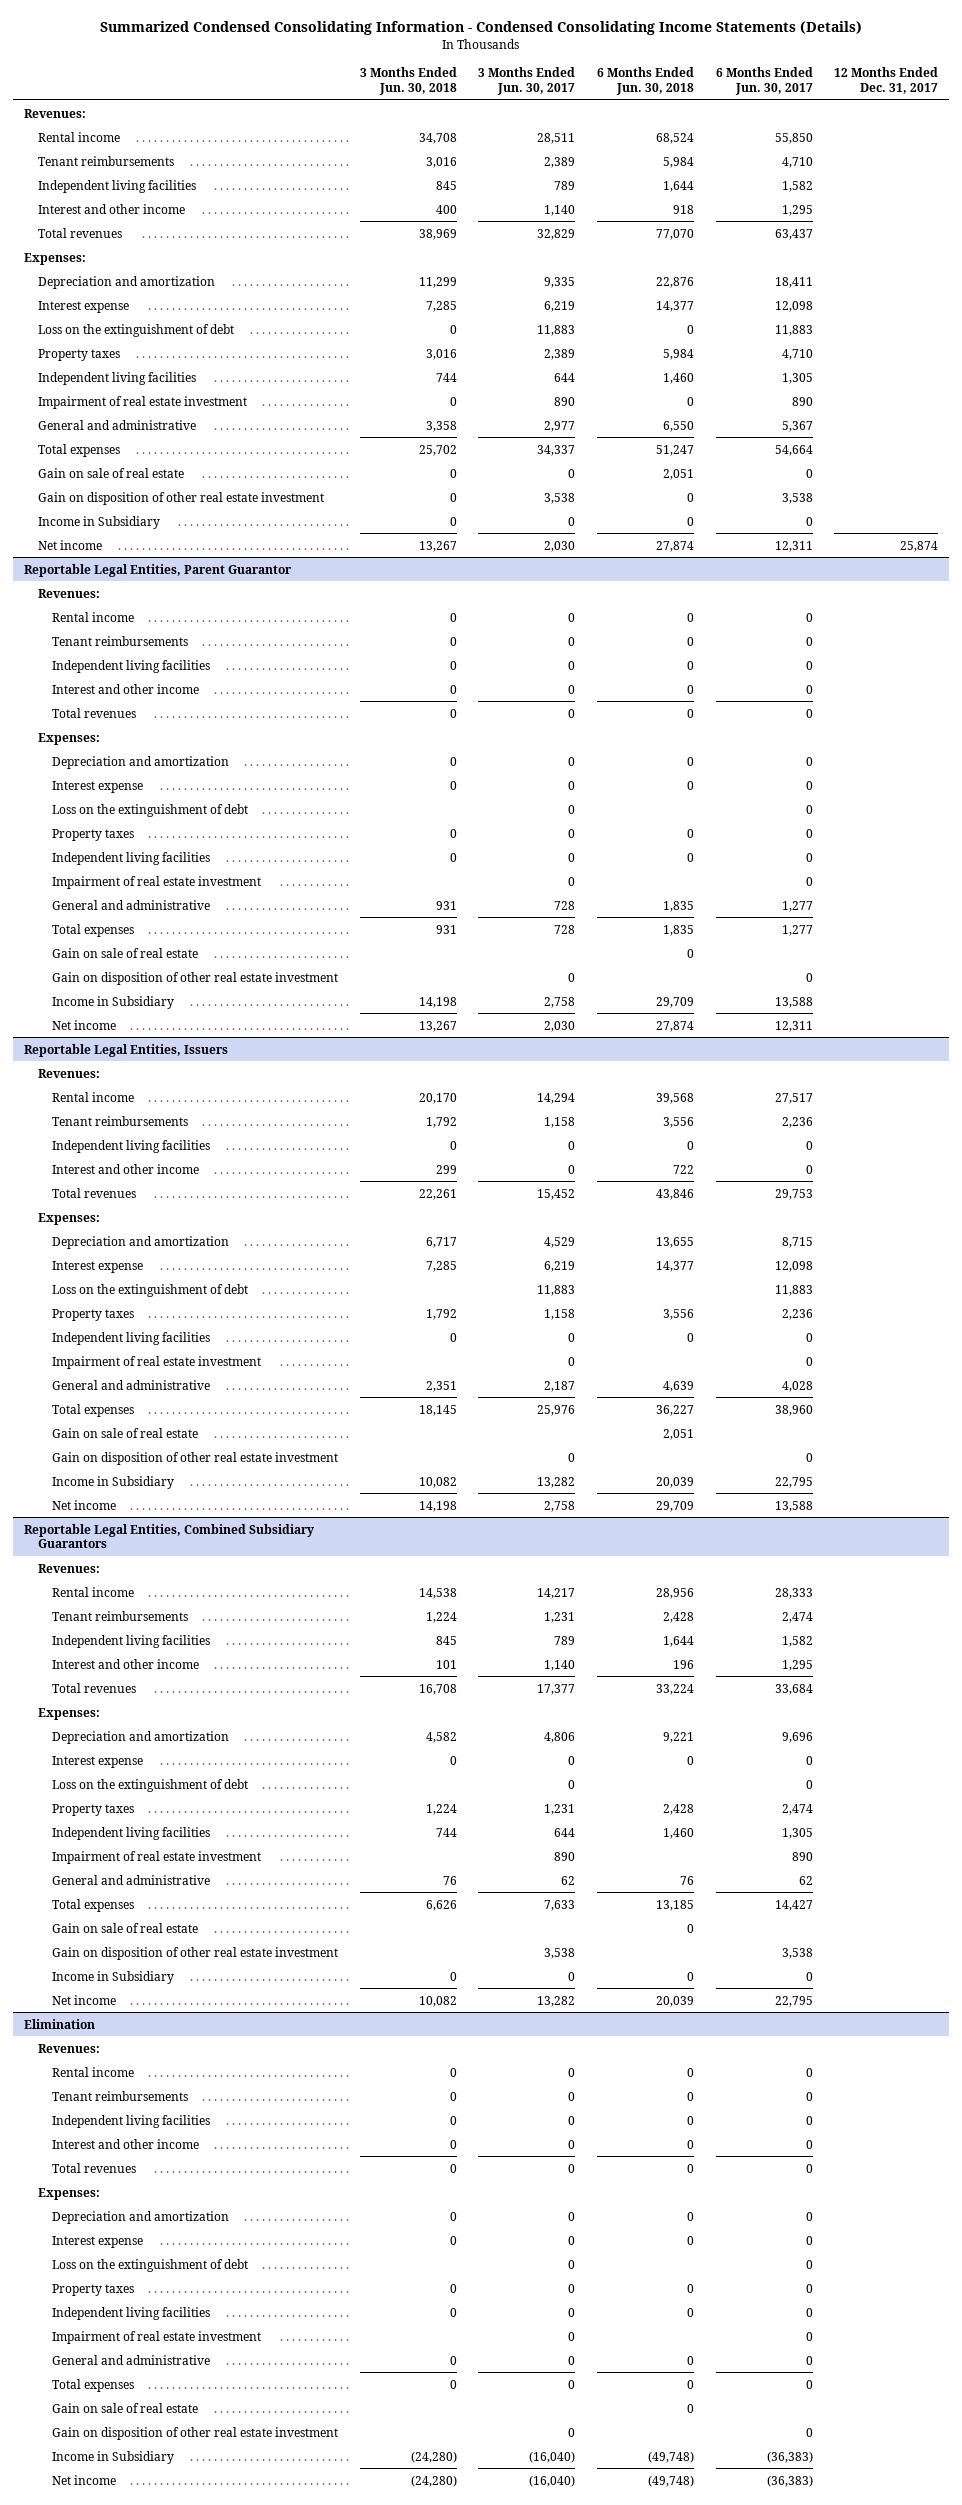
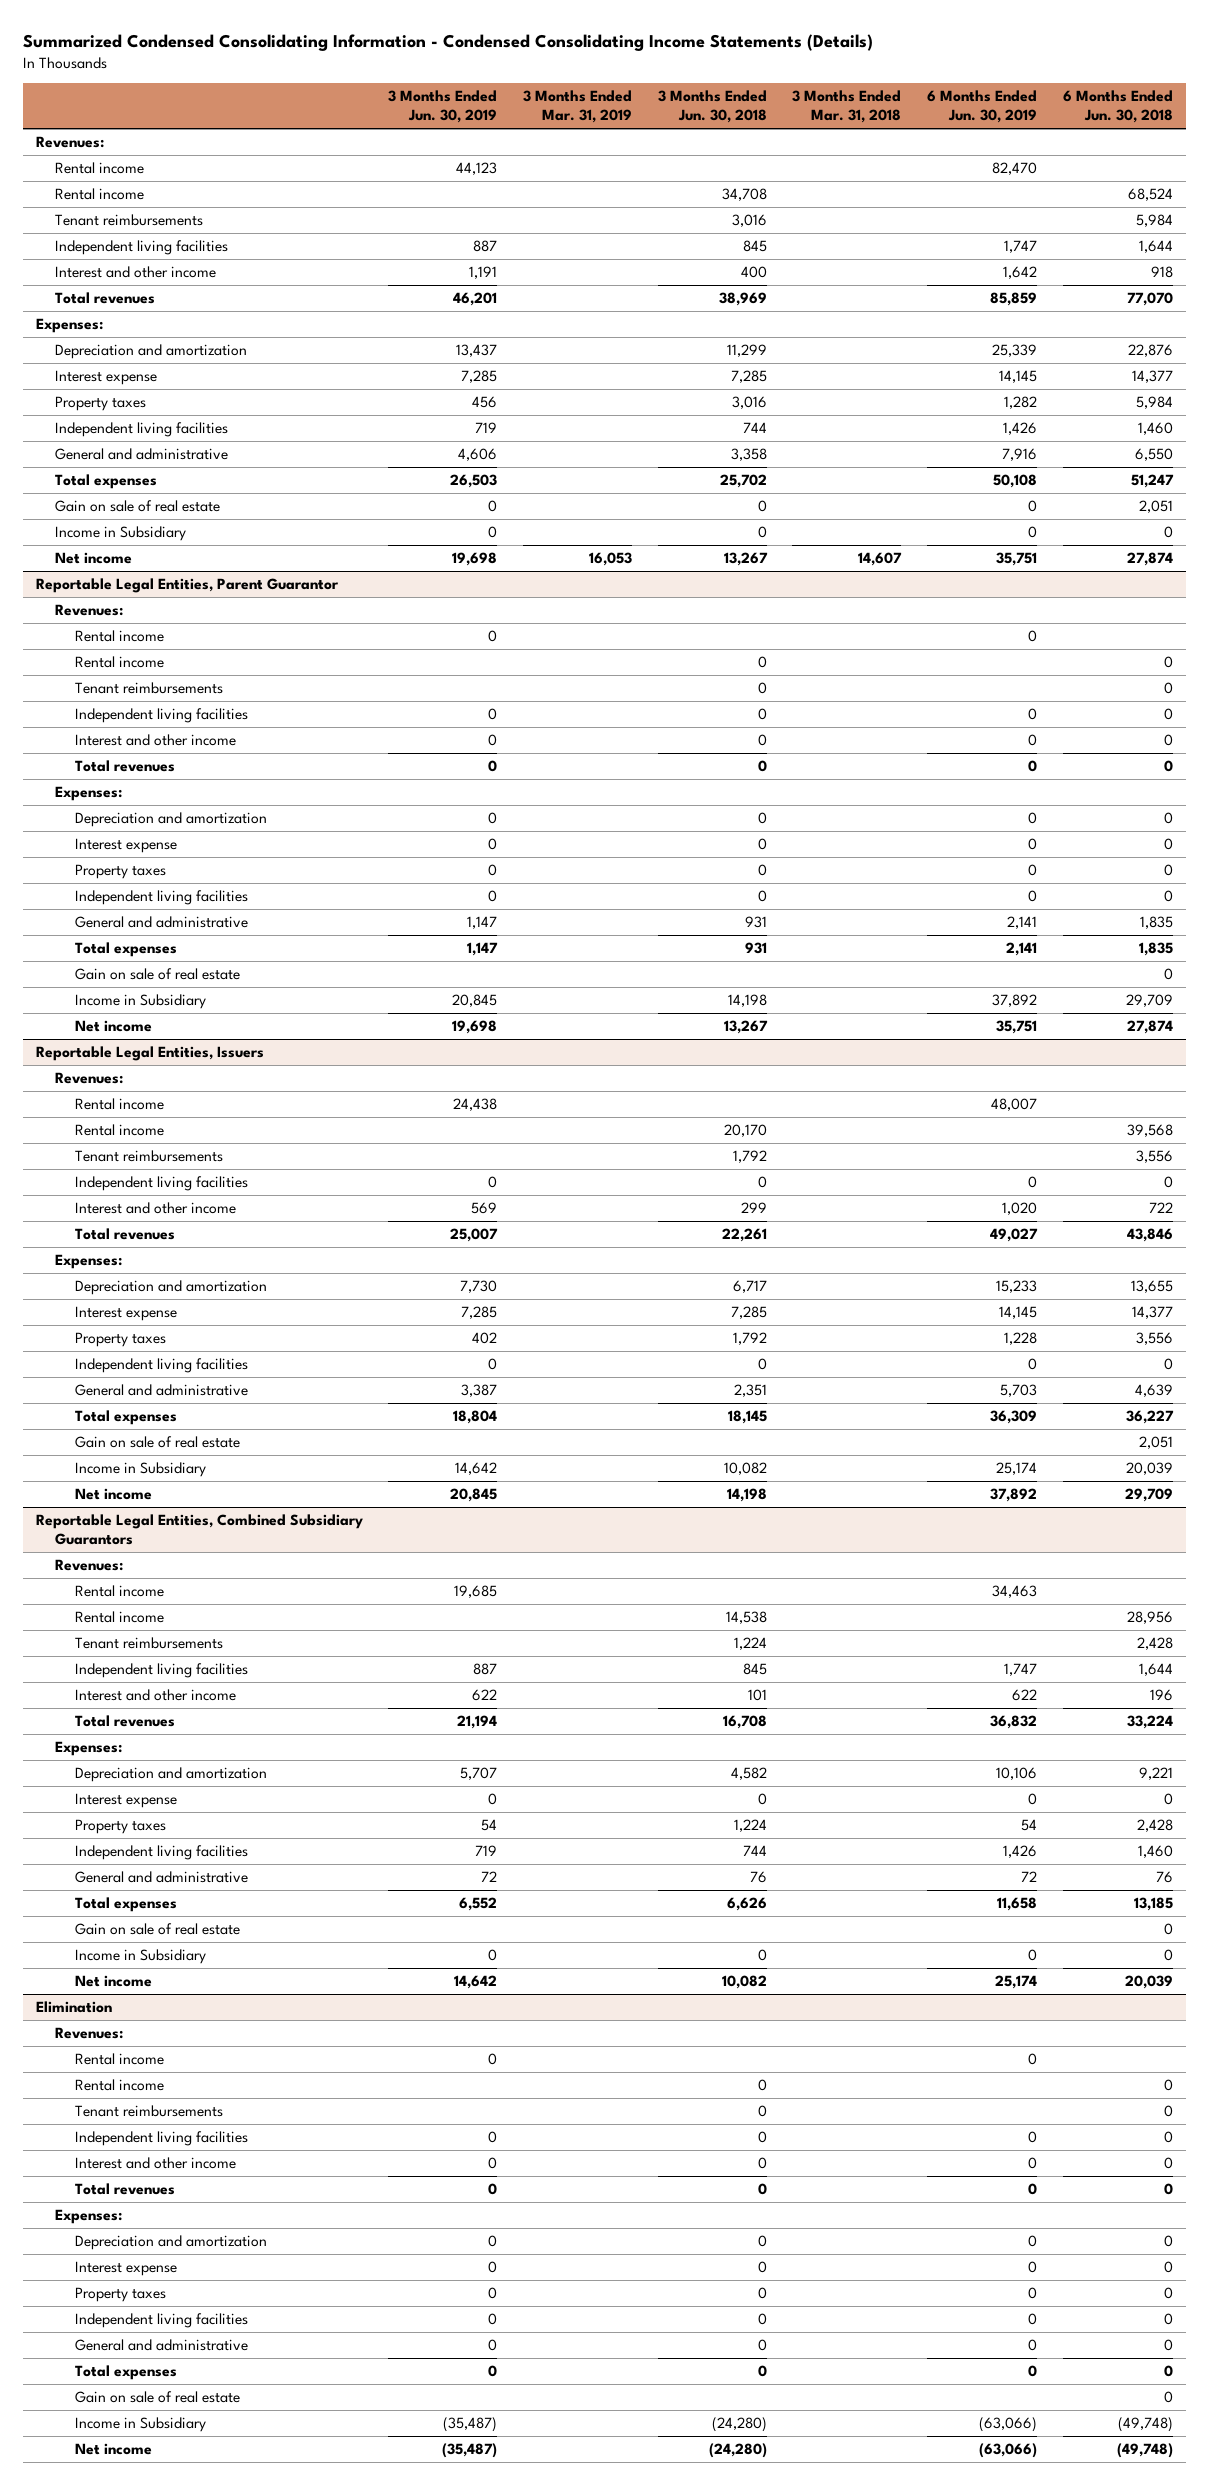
- | 3 Months Ended Jun. 30, 2018 | 3 Months Ended Jun. 30, 2017 | 6 Months Ended Jun. 30, 2018 | 6 Months Ended Jun. 30, 2017 | 12 Months Ended Dec. 31, 2017
+ | 3 Months Ended Jun. 30, 2019 | 3 Months Ended Mar. 31, 2019 | 3 Months Ended Jun. 30, 2018 | 3 Months Ended Mar. 31, 2018 | 6 Months Ended Jun. 30, 2019 | 6 Months Ended Jun. 30, 2018
+ Rental income | 44,123 | | | | 82,470 |
- Loss on the extinguishment of debt | 0 | 11,883 | 0 | 11,883 |
- Impairment of real estate investment | 0 | 890 | 0 | 890 |
- Gain on disposition of other real estate investment | 0 | 3,538 | 0 | 3,538 |
@ Reportable Legal Entities, Parent Guarantor
+ Rental income | 0 | | | | 0 |
- Loss on the extinguishment of debt | | 0 | | 0 |
- Impairment of real estate investment | | 0 | | 0 |
- Gain on disposition of other real estate investment | | 0 | | 0 |
@ Reportable Legal Entities, Issuers
+ Rental income | 24,438 | | | | 48,007 |
- Loss on the extinguishment of debt | | 11,883 | | 11,883 |
- Impairment of real estate investment | | 0 | | 0 |
- Gain on disposition of other real estate investment | | 0 | | 0 |
@ Reportable Legal Entities, Combined Subsidiary Guarantors
+ Rental income | 19,685 | | | | 34,463 |
- Loss on the extinguishment of debt | | 0 | | 0 |
- Impairment of real estate investment | | 890 | | 890 |
- Gain on disposition of other real estate investment | | 3,538 | | 3,538 |
@ Elimination
+ Rental income | 0 | | | | 0 |
- Loss on the extinguishment of debt | | 0 | | 0 |
- Impairment of real estate investment | | 0 | | 0 |
- Gain on disposition of other real estate investment | | 0 | | 0 |

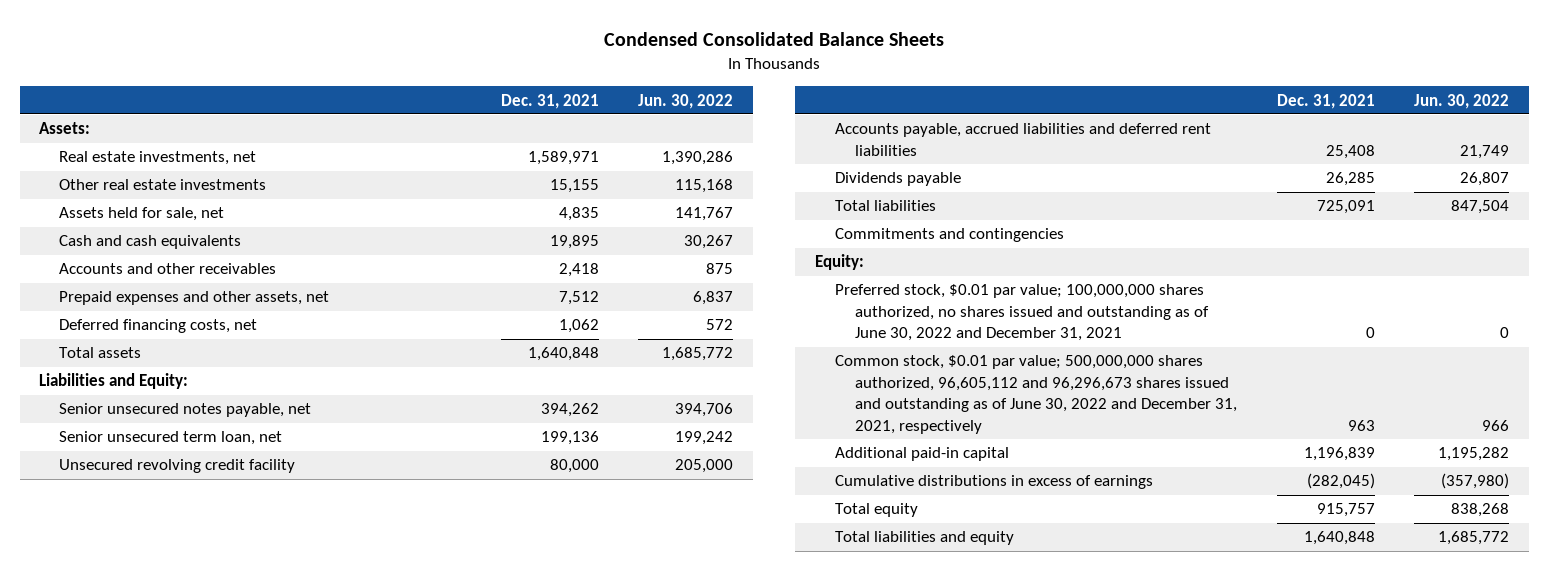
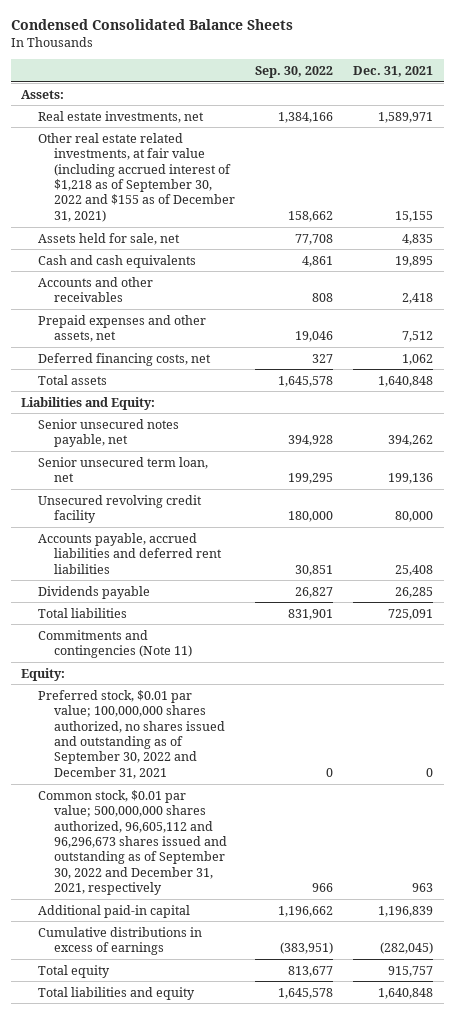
- | Dec. 31, 2021 | Jun. 30, 2022
+ | Sep. 30, 2022 | Dec. 31, 2021
- Other real estate investments | 15,155 | 115,168
+ Other real estate related investments, at fair value (including accrued interest of $1,218 as of September 30, 2022 and $155 as of December 31, 2021) | 158,662 | 15,155
- Commitments and contingencies
+ Commitments and contingencies (Note 11)
- Preferred stock, $0.01 par value; 100,000,000 shares authorized, no shares issued and outstanding as of June 30, 2022 and December 31, 2021 | 0 | 0
- Common stock, $0.01 par value; 500,000,000 shares authorized, 96,605,112 and 96,296,673 shares issued and outstanding as of June 30, 2022 and December 31, 2021, respectively | 963 | 966
+ Preferred stock, $0.01 par value; 100,000,000 shares authorized, no shares issued and outstanding as of September 30, 2022 and December 31, 2021 | 0 | 0
+ Common stock, $0.01 par value; 500,000,000 shares authorized, 96,605,112 and 96,296,673 shares issued and outstanding as of September 30, 2022 and December 31, 2021, respectively | 966 | 963

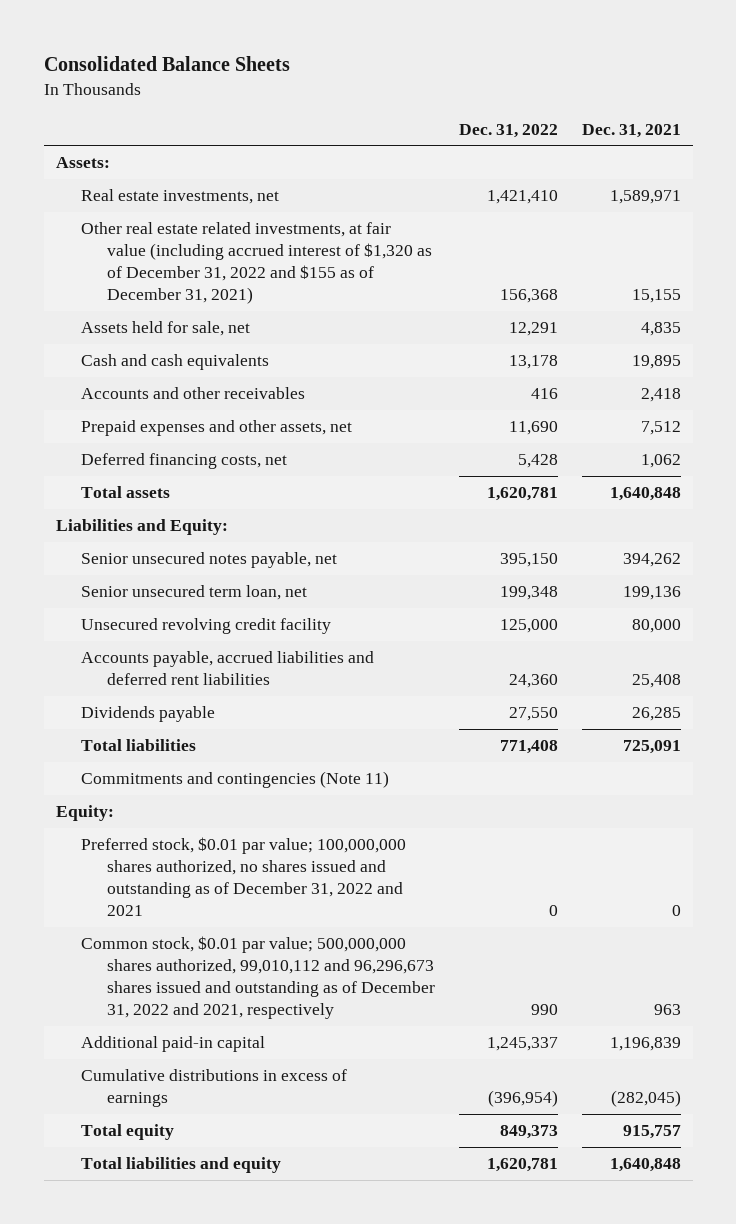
- Condensed Consolidated Balance Sheets
+ Consolidated Balance Sheets
- | Sep. 30, 2022 | Dec. 31, 2021
+ | Dec. 31, 2022 | Dec. 31, 2021
- Other real estate related investments, at fair value (including accrued interest of $1,218 as of September 30, 2022 and $155 as of December 31, 2021) | 158,662 | 15,155
+ Other real estate related investments, at fair value (including accrued interest of $1,320 as of December 31, 2022 and $155 as of December 31, 2021) | 156,368 | 15,155
- Preferred stock, $0.01 par value; 100,000,000 shares authorized, no shares issued and outstanding as of September 30, 2022 and December 31, 2021 | 0 | 0
- Common stock, $0.01 par value; 500,000,000 shares authorized, 96,605,112 and 96,296,673 shares issued and outstanding as of September 30, 2022 and December 31, 2021, respectively | 966 | 963
+ Preferred stock, $0.01 par value; 100,000,000 shares authorized, no shares issued and outstanding as of December 31, 2022 and 2021 | 0 | 0
+ Common stock, $0.01 par value; 500,000,000 shares authorized, 99,010,112 and 96,296,673 shares issued and outstanding as of December 31, 2022 and 2021, respectively | 990 | 963

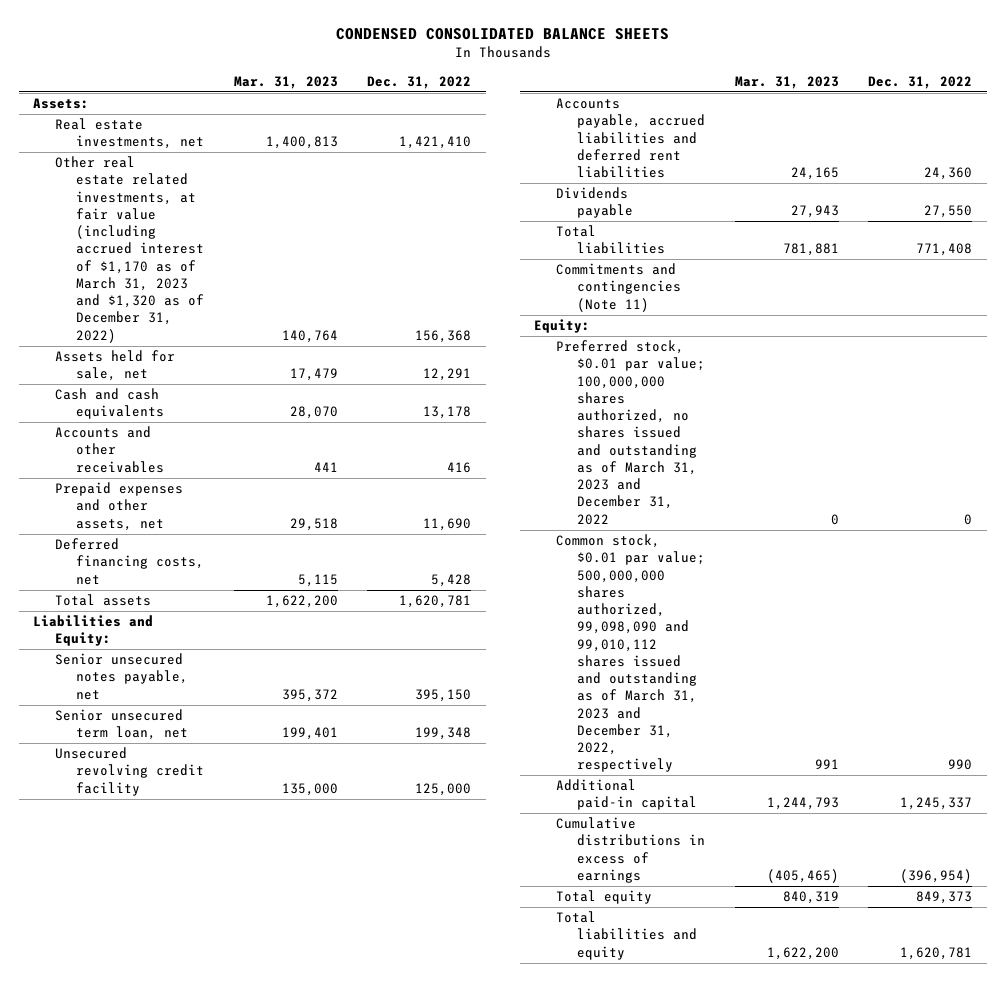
- Consolidated Balance Sheets
+ CONDENSED CONSOLIDATED BALANCE SHEETS
- | Dec. 31, 2022 | Dec. 31, 2021
+ | Mar. 31, 2023 | Dec. 31, 2022
- Other real estate related investments, at fair value (including accrued interest of $1,320 as of December 31, 2022 and $155 as of December 31, 2021) | 156,368 | 15,155
+ Other real estate related investments, at fair value (including accrued interest of $1,170 as of March 31, 2023 and $1,320 as of December 31, 2022) | 140,764 | 156,368
- Preferred stock, $0.01 par value; 100,000,000 shares authorized, no shares issued and outstanding as of December 31, 2022 and 2021 | 0 | 0
- Common stock, $0.01 par value; 500,000,000 shares authorized, 99,010,112 and 96,296,673 shares issued and outstanding as of December 31, 2022 and 2021, respectively | 990 | 963
+ Preferred stock, $0.01 par value; 100,000,000 shares authorized, no shares issued and outstanding as of March 31, 2023 and December 31, 2022 | 0 | 0
+ Common stock, $0.01 par value; 500,000,000 shares authorized, 99,098,090 and 99,010,112 shares issued and outstanding as of March 31, 2023 and December 31, 2022, respectively | 991 | 990

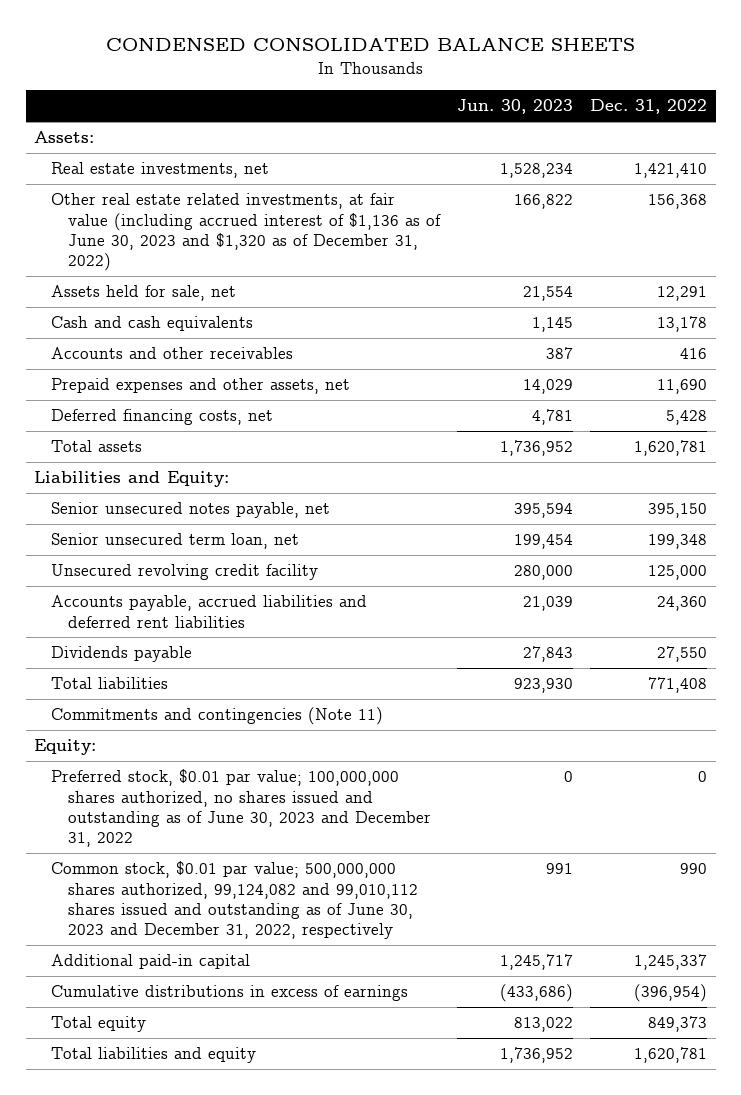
- | Mar. 31, 2023 | Dec. 31, 2022
+ | Jun. 30, 2023 | Dec. 31, 2022
- Other real estate related investments, at fair value (including accrued interest of $1,170 as of March 31, 2023 and $1,320 as of December 31, 2022) | 140,764 | 156,368
+ Other real estate related investments, at fair value (including accrued interest of $1,136 as of June 30, 2023 and $1,320 as of December 31, 2022) | 166,822 | 156,368
- Preferred stock, $0.01 par value; 100,000,000 shares authorized, no shares issued and outstanding as of March 31, 2023 and December 31, 2022 | 0 | 0
- Common stock, $0.01 par value; 500,000,000 shares authorized, 99,098,090 and 99,010,112 shares issued and outstanding as of March 31, 2023 and December 31, 2022, respectively | 991 | 990
+ Preferred stock, $0.01 par value; 100,000,000 shares authorized, no shares issued and outstanding as of June 30, 2023 and December 31, 2022 | 0 | 0
+ Common stock, $0.01 par value; 500,000,000 shares authorized, 99,124,082 and 99,010,112 shares issued and outstanding as of June 30, 2023 and December 31, 2022, respectively | 991 | 990

